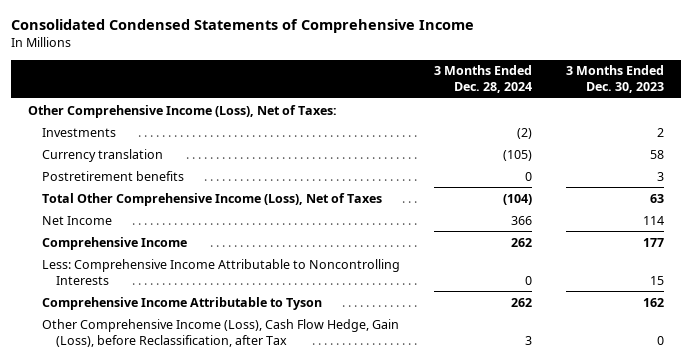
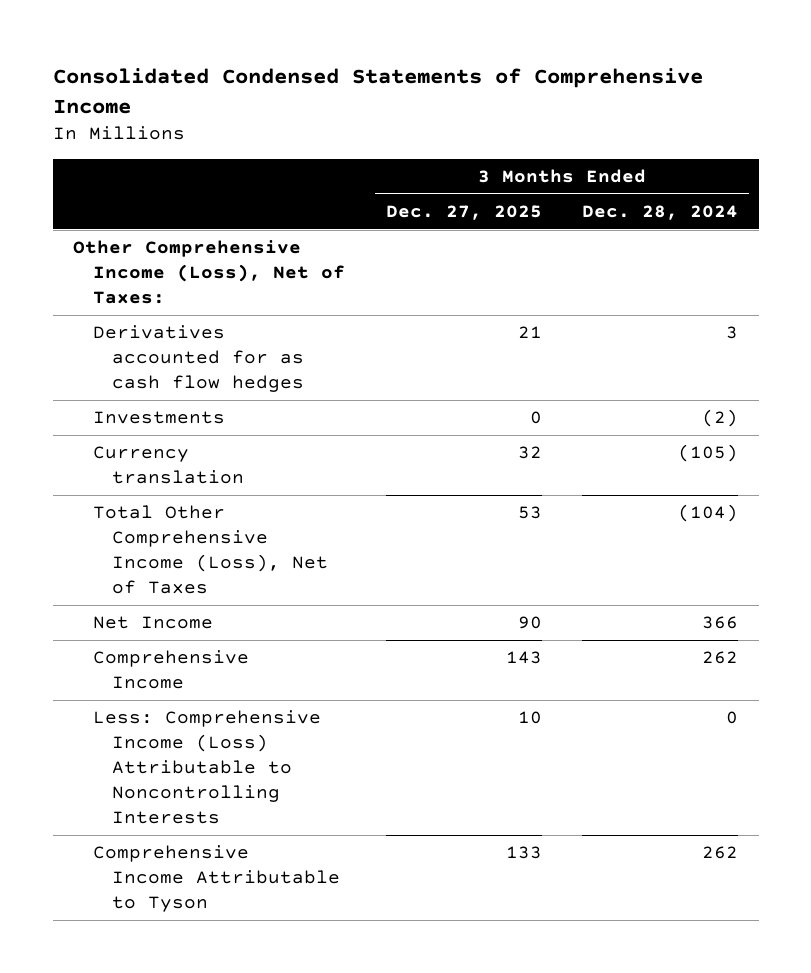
- | 3 Months Ended Dec. 28, 2024 | 3 Months Ended Dec. 30, 2023
+ | 3 Months Ended Dec. 27, 2025 | 3 Months Ended Dec. 28, 2024
+ Derivatives accounted for as cash flow hedges | 21 | 3
- Postretirement benefits | 0 | 3
- Less: Comprehensive Income Attributable to Noncontrolling Interests | 0 | 15
+ Less: Comprehensive Income (Loss) Attributable to Noncontrolling Interests | 10 | 0
- Other Comprehensive Income (Loss), Cash Flow Hedge, Gain (Loss), before Reclassification, after Tax | 3 | 0

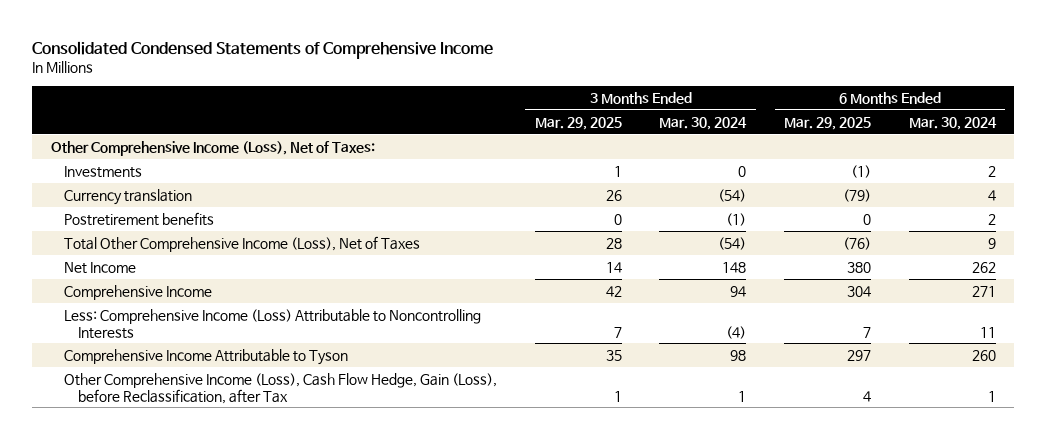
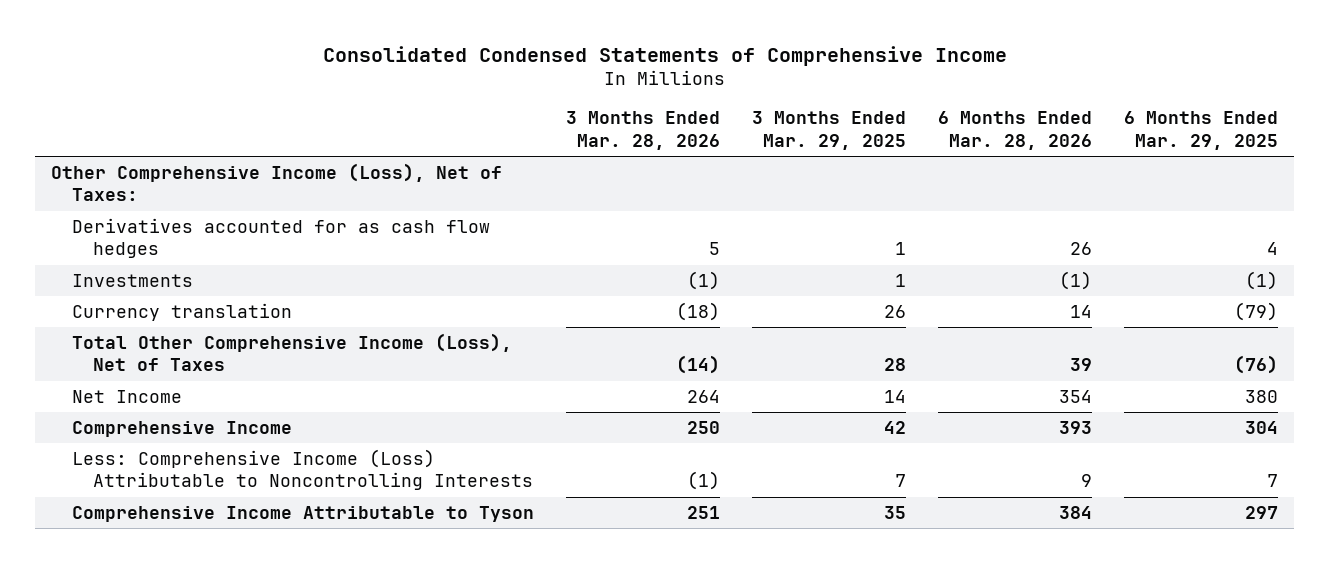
- | 3 Months Ended Mar. 29, 2025 | 3 Months Ended Mar. 30, 2024 | 6 Months Ended Mar. 29, 2025 | 6 Months Ended Mar. 30, 2024
+ | 3 Months Ended Mar. 28, 2026 | 3 Months Ended Mar. 29, 2025 | 6 Months Ended Mar. 28, 2026 | 6 Months Ended Mar. 29, 2025
+ Derivatives accounted for as cash flow hedges | 5 | 1 | 26 | 4
- Postretirement benefits | 0 | (1) | 0 | 2
- Other Comprehensive Income (Loss), Cash Flow Hedge, Gain (Loss), before Reclassification, after Tax | 1 | 1 | 4 | 1

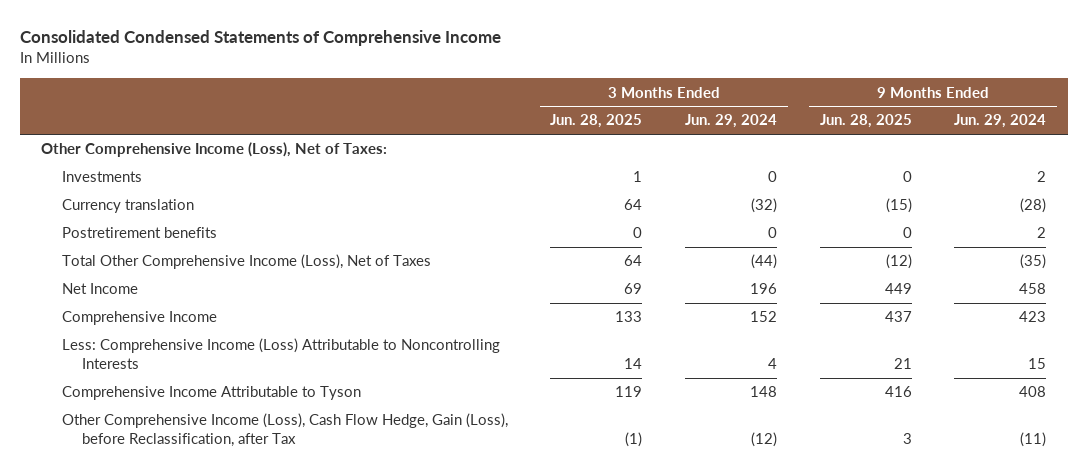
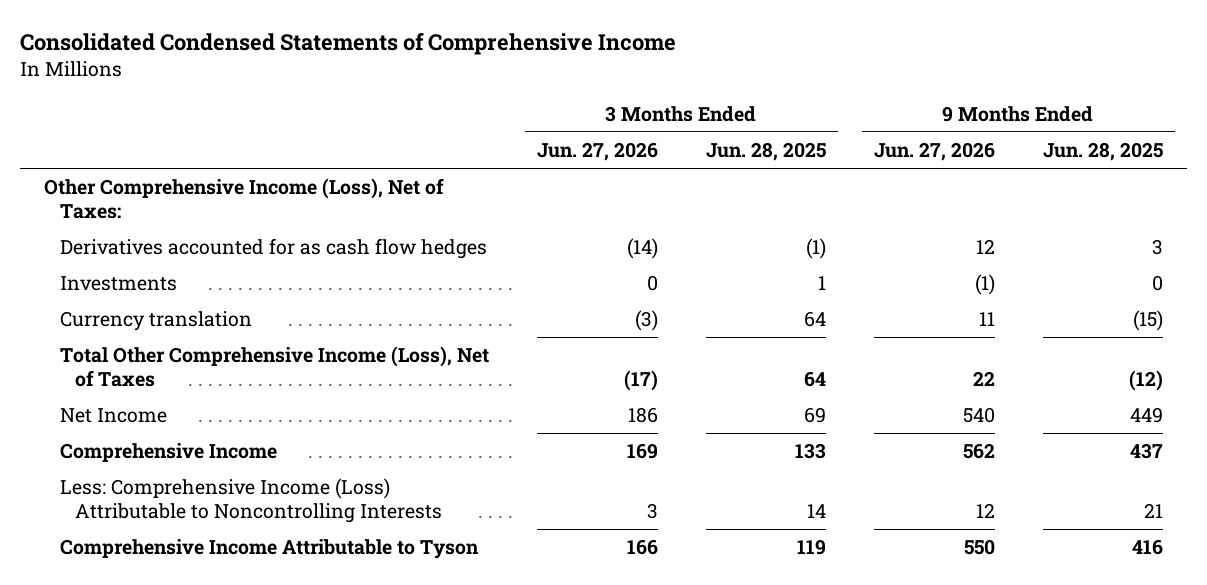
- | 3 Months Ended Jun. 28, 2025 | 3 Months Ended Jun. 29, 2024 | 9 Months Ended Jun. 28, 2025 | 9 Months Ended Jun. 29, 2024
+ | 3 Months Ended Jun. 27, 2026 | 3 Months Ended Jun. 28, 2025 | 9 Months Ended Jun. 27, 2026 | 9 Months Ended Jun. 28, 2025
+ Derivatives accounted for as cash flow hedges | (14) | (1) | 12 | 3
- Postretirement benefits | 0 | 0 | 0 | 2
- Other Comprehensive Income (Loss), Cash Flow Hedge, Gain (Loss), before Reclassification, after Tax | (1) | (12) | 3 | (11)

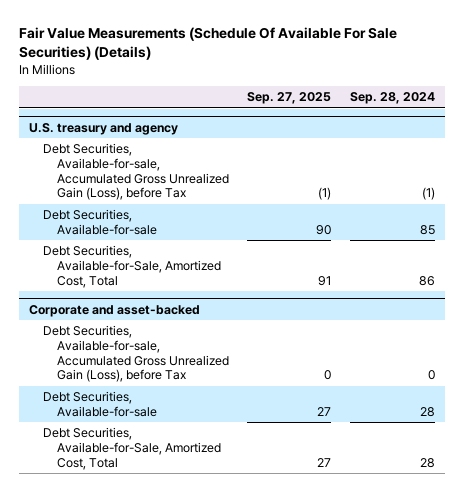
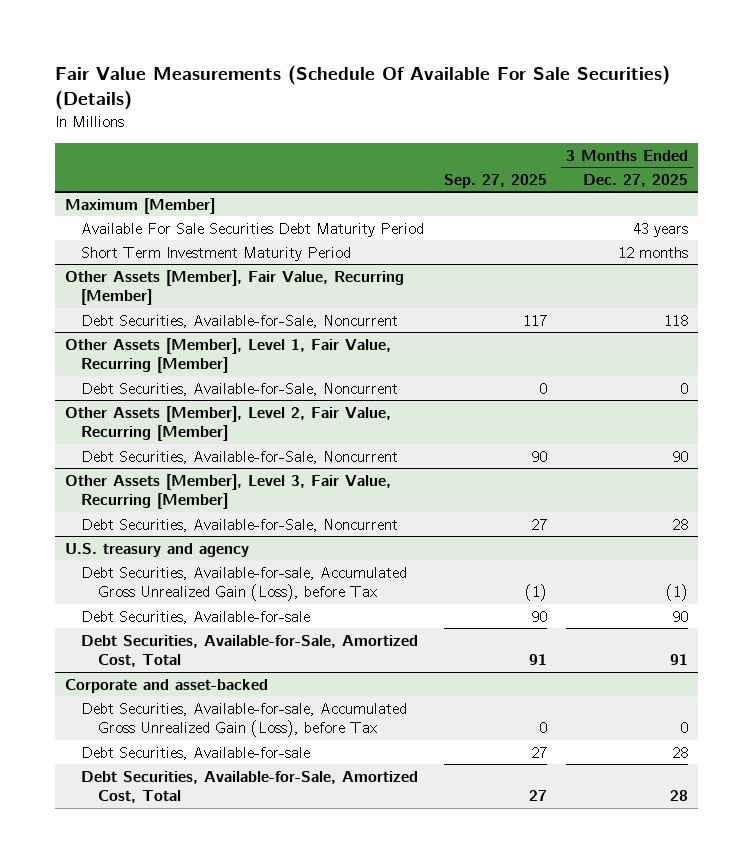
- | Sep. 27, 2025 | Sep. 28, 2024
+ | Sep. 27, 2025 | 3 Months Ended Dec. 27, 2025
+ Maximum [Member]
+ Available For Sale Securities Debt Maturity Period | | 43 years
+ Short Term Investment Maturity Period | | 12 months
+ Other Assets [Member], Fair Value, Recurring [Member]
+ Debt Securities, Available-for-Sale, Noncurrent | 117 | 118
+ Other Assets [Member], Level 1, Fair Value, Recurring [Member]
+ Debt Securities, Available-for-Sale, Noncurrent | 0 | 0
+ Other Assets [Member], Level 2, Fair Value, Recurring [Member]
+ Debt Securities, Available-for-Sale, Noncurrent | 90 | 90
+ Other Assets [Member], Level 3, Fair Value, Recurring [Member]
+ Debt Securities, Available-for-Sale, Noncurrent | 27 | 28

